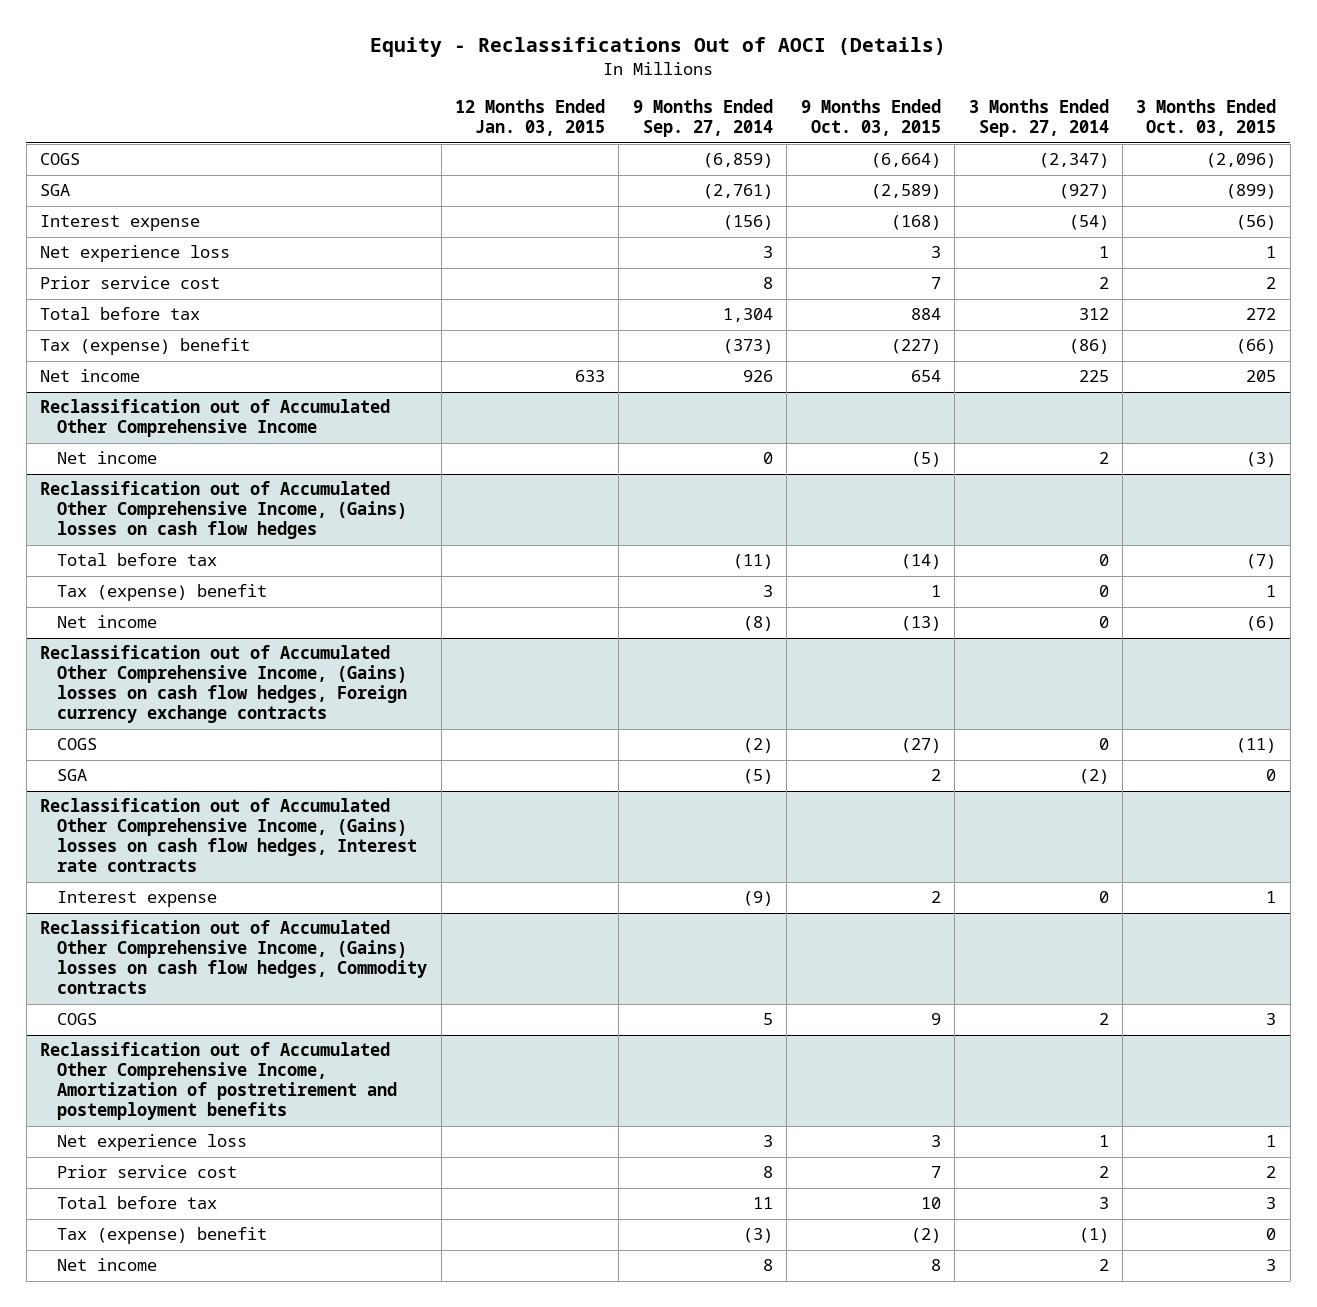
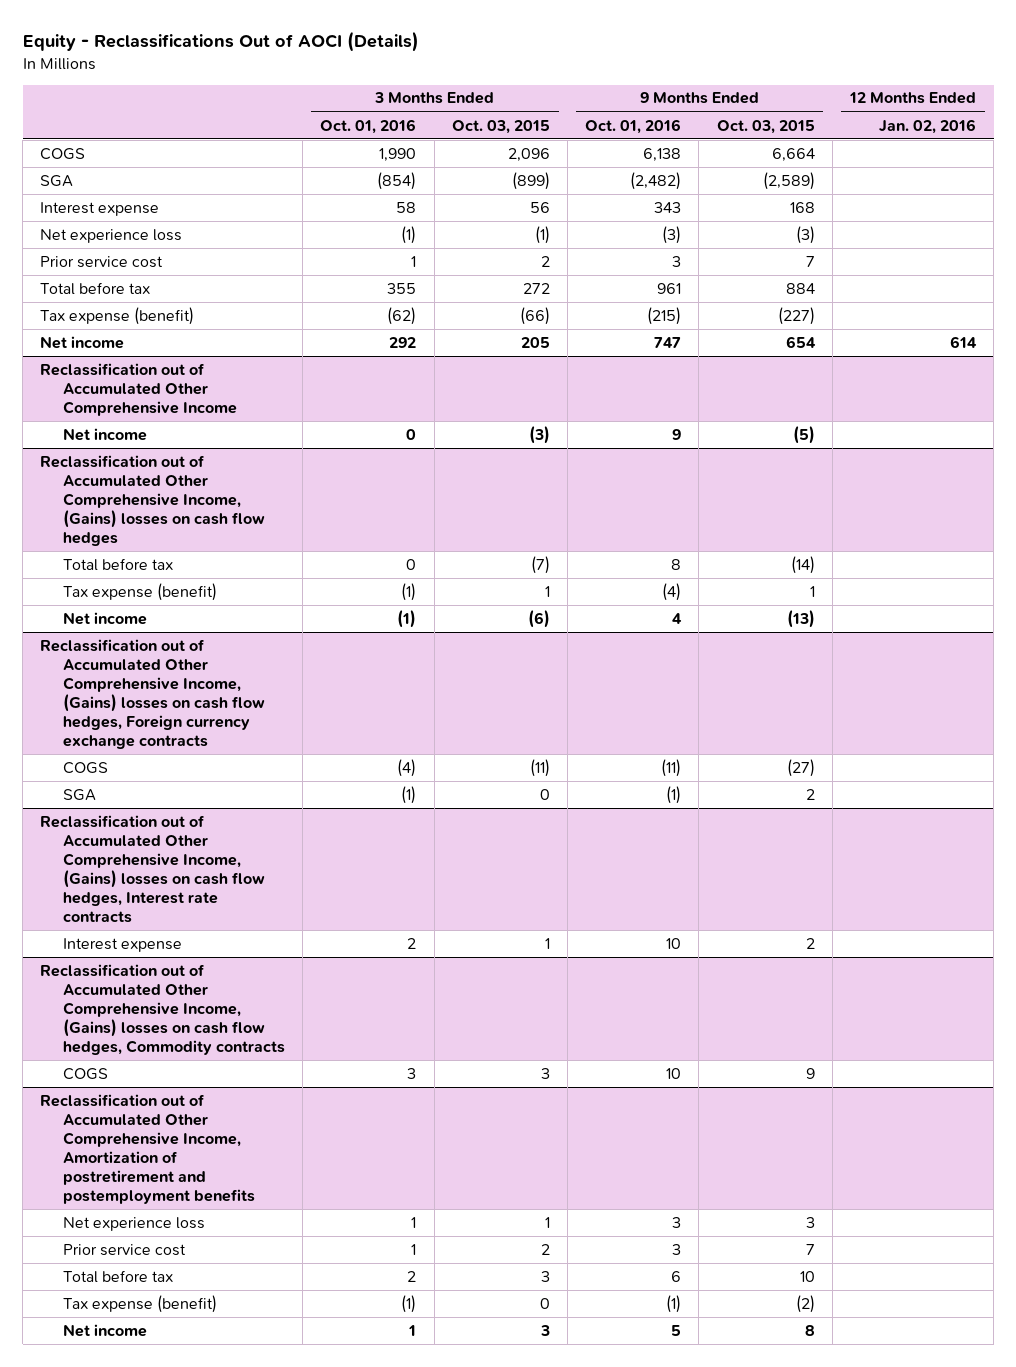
- | 12 Months Ended Jan. 03, 2015 | 9 Months Ended Sep. 27, 2014 | 9 Months Ended Oct. 03, 2015 | 3 Months Ended Sep. 27, 2014 | 3 Months Ended Oct. 03, 2015
+ | 3 Months Ended Oct. 01, 2016 | 3 Months Ended Oct. 03, 2015 | 9 Months Ended Oct. 01, 2016 | 9 Months Ended Oct. 03, 2015 | 12 Months Ended Jan. 02, 2016
- COGS | | (6,859) | (6,664) | (2,347) | (2,096)
+ COGS | 1,990 | 2,096 | 6,138 | 6,664 |
- Interest expense | | (156) | (168) | (54) | (56)
- Net experience loss | | 3 | 3 | 1 | 1
+ Interest expense | 58 | 56 | 343 | 168 |
+ Net experience loss | (1) | (1) | (3) | (3) |
- Tax (expense) benefit | | (373) | (227) | (86) | (66)
+ Tax expense (benefit) | (62) | (66) | (215) | (227) |
@ Reclassification out of Accumulated Other Comprehensive Income, (Gains) losses on cash flow hedges
- Tax (expense) benefit | | 3 | 1 | 0 | 1
+ Tax expense (benefit) | (1) | 1 | (4) | 1 |
@ Reclassification out of Accumulated Other Comprehensive Income, Amortization of postretirement and postemployment benefits
- Tax (expense) benefit | | (3) | (2) | (1) | 0
+ Tax expense (benefit) | (1) | 0 | (1) | (2) |

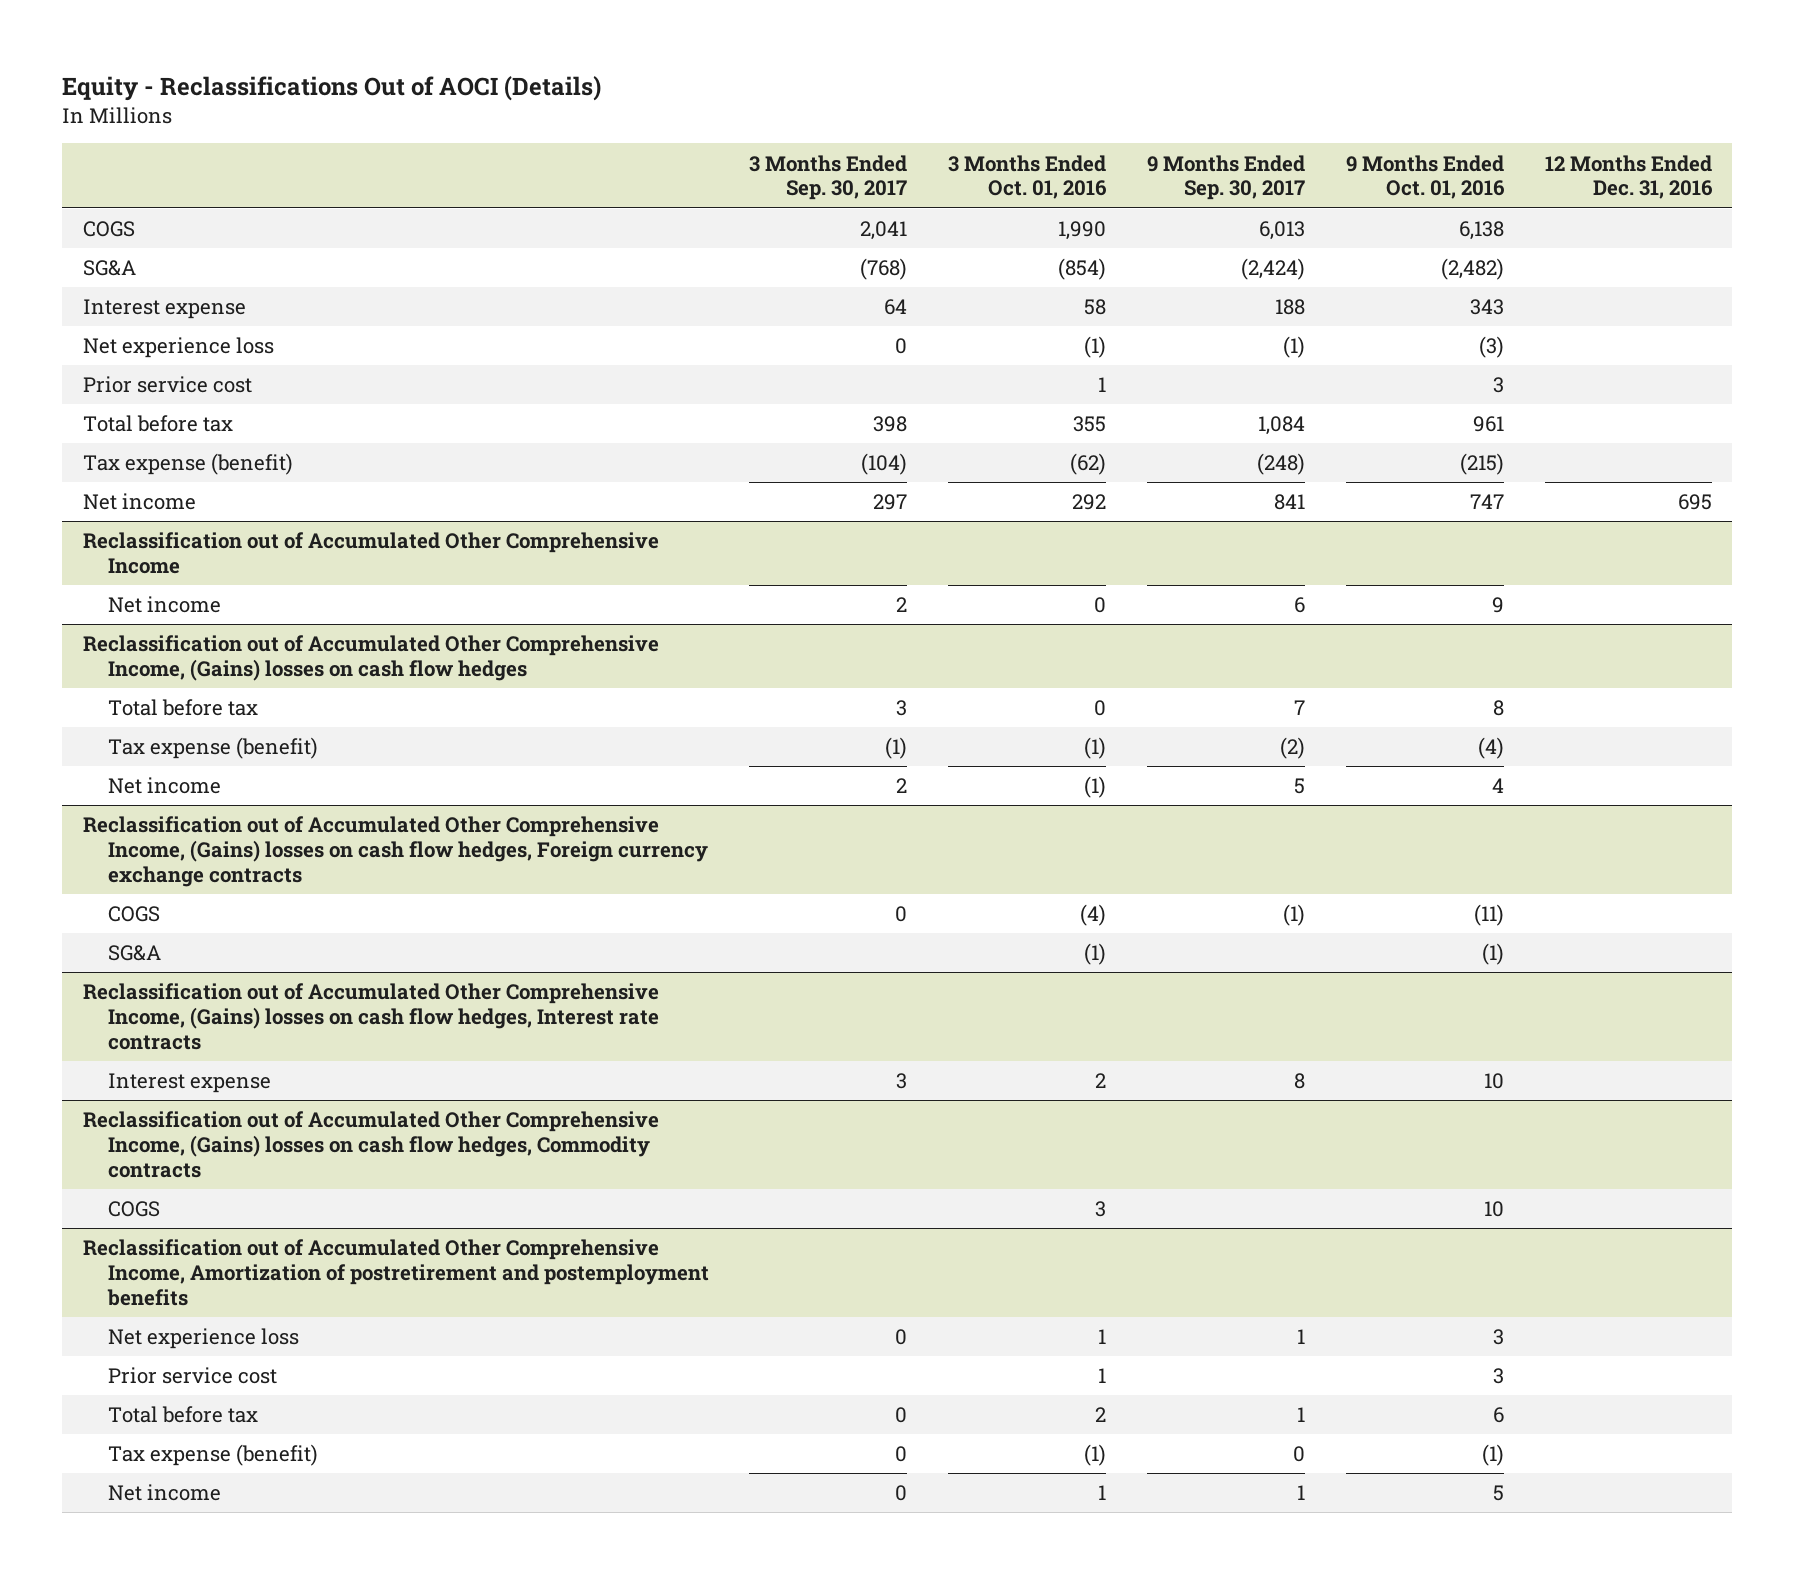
- | 3 Months Ended Oct. 01, 2016 | 3 Months Ended Oct. 03, 2015 | 9 Months Ended Oct. 01, 2016 | 9 Months Ended Oct. 03, 2015 | 12 Months Ended Jan. 02, 2016
+ | 3 Months Ended Sep. 30, 2017 | 3 Months Ended Oct. 01, 2016 | 9 Months Ended Sep. 30, 2017 | 9 Months Ended Oct. 01, 2016 | 12 Months Ended Dec. 31, 2016
- SGA | (854) | (899) | (2,482) | (2,589) |
+ SG&A | (768) | (854) | (2,424) | (2,482) |
@ Reclassification out of Accumulated Other Comprehensive Income, (Gains) losses on cash flow hedges, Foreign currency exchange contracts
- SGA | (1) | 0 | (1) | 2 |
+ SG&A | | (1) | | (1) |

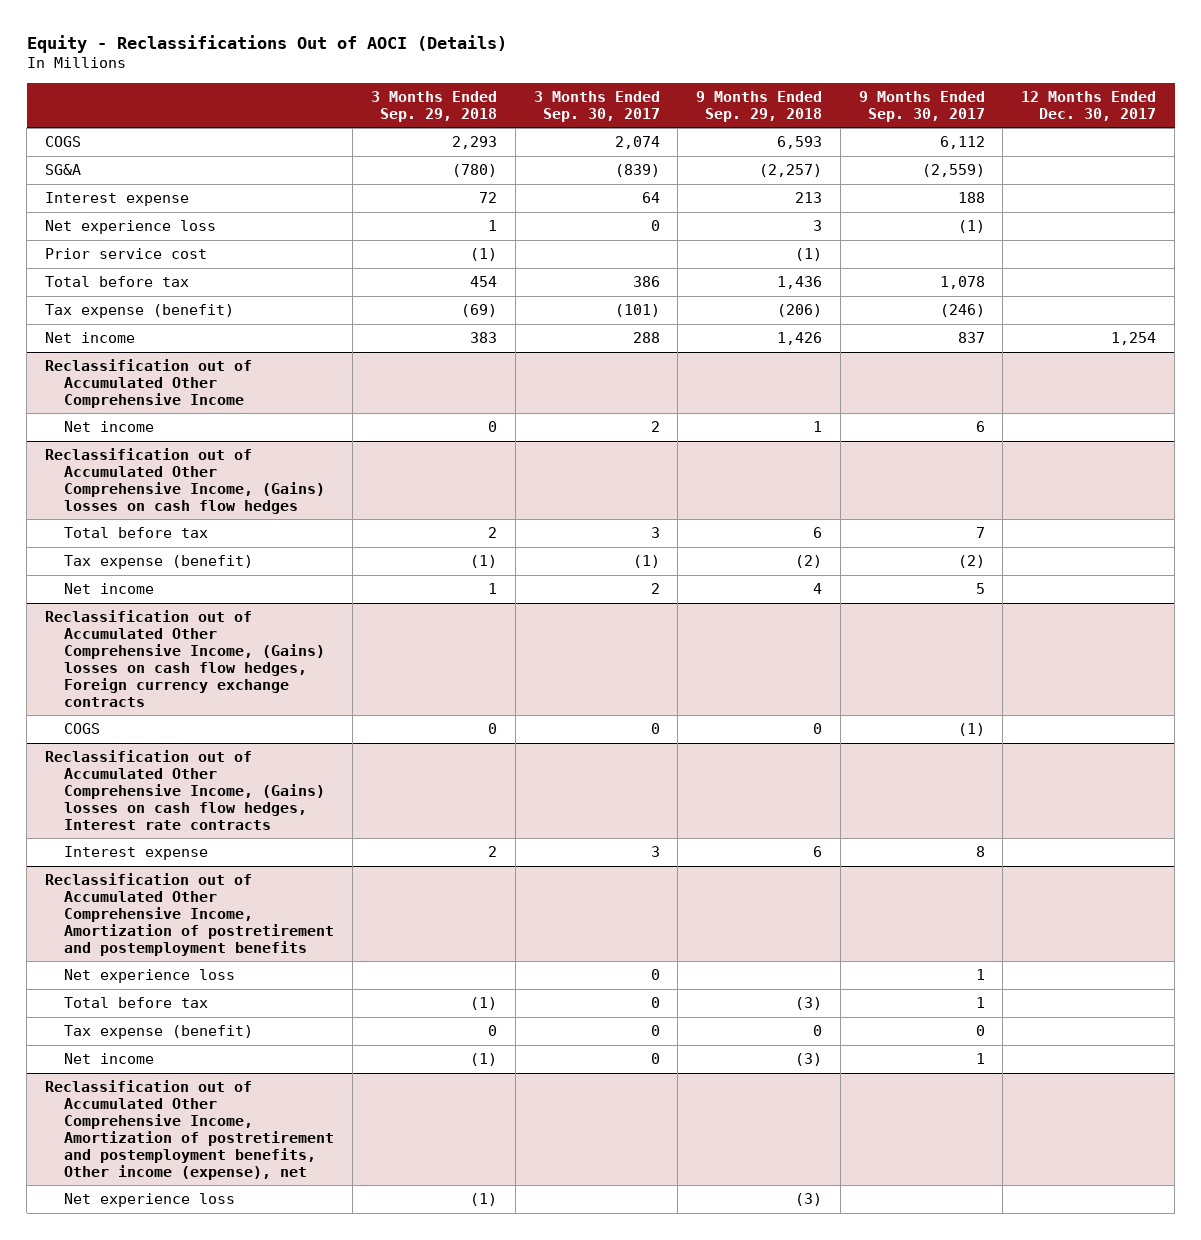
- | 3 Months Ended Sep. 30, 2017 | 3 Months Ended Oct. 01, 2016 | 9 Months Ended Sep. 30, 2017 | 9 Months Ended Oct. 01, 2016 | 12 Months Ended Dec. 31, 2016
+ | 3 Months Ended Sep. 29, 2018 | 3 Months Ended Sep. 30, 2017 | 9 Months Ended Sep. 29, 2018 | 9 Months Ended Sep. 30, 2017 | 12 Months Ended Dec. 30, 2017
- COGS | 2,041 | 1,990 | 6,013 | 6,138 |
- SG&A | (768) | (854) | (2,424) | (2,482) |
+ COGS | 2,293 | 2,074 | 6,593 | 6,112 |
+ SG&A | (780) | (839) | (2,257) | (2,559) |
- Total before tax | 398 | 355 | 1,084 | 961 |
- Tax expense (benefit) | (104) | (62) | (248) | (215) |
- Net income | 297 | 292 | 841 | 747 | 695
+ Total before tax | 454 | 386 | 1,436 | 1,078 |
+ Tax expense (benefit) | (69) | (101) | (206) | (246) |
+ Net income | 383 | 288 | 1,426 | 837 | 1,254
@ Reclassification out of Accumulated Other Comprehensive Income, (Gains) losses on cash flow hedges, Foreign currency exchange contracts
- SG&A | | (1) | | (1) |
- Reclassification out of Accumulated Other Comprehensive Income, (Gains) losses on cash flow hedges, Commodity contracts
- COGS | | 3 | | 10 |
@ Reclassification out of Accumulated Other Comprehensive Income, Amortization of postretirement and postemployment benefits
- Prior service cost | | 1 | | 3 |
+ Reclassification out of Accumulated Other Comprehensive Income, Amortization of postretirement and postemployment benefits, Other income (expense), net
+ Net experience loss | (1) | | (3) | |

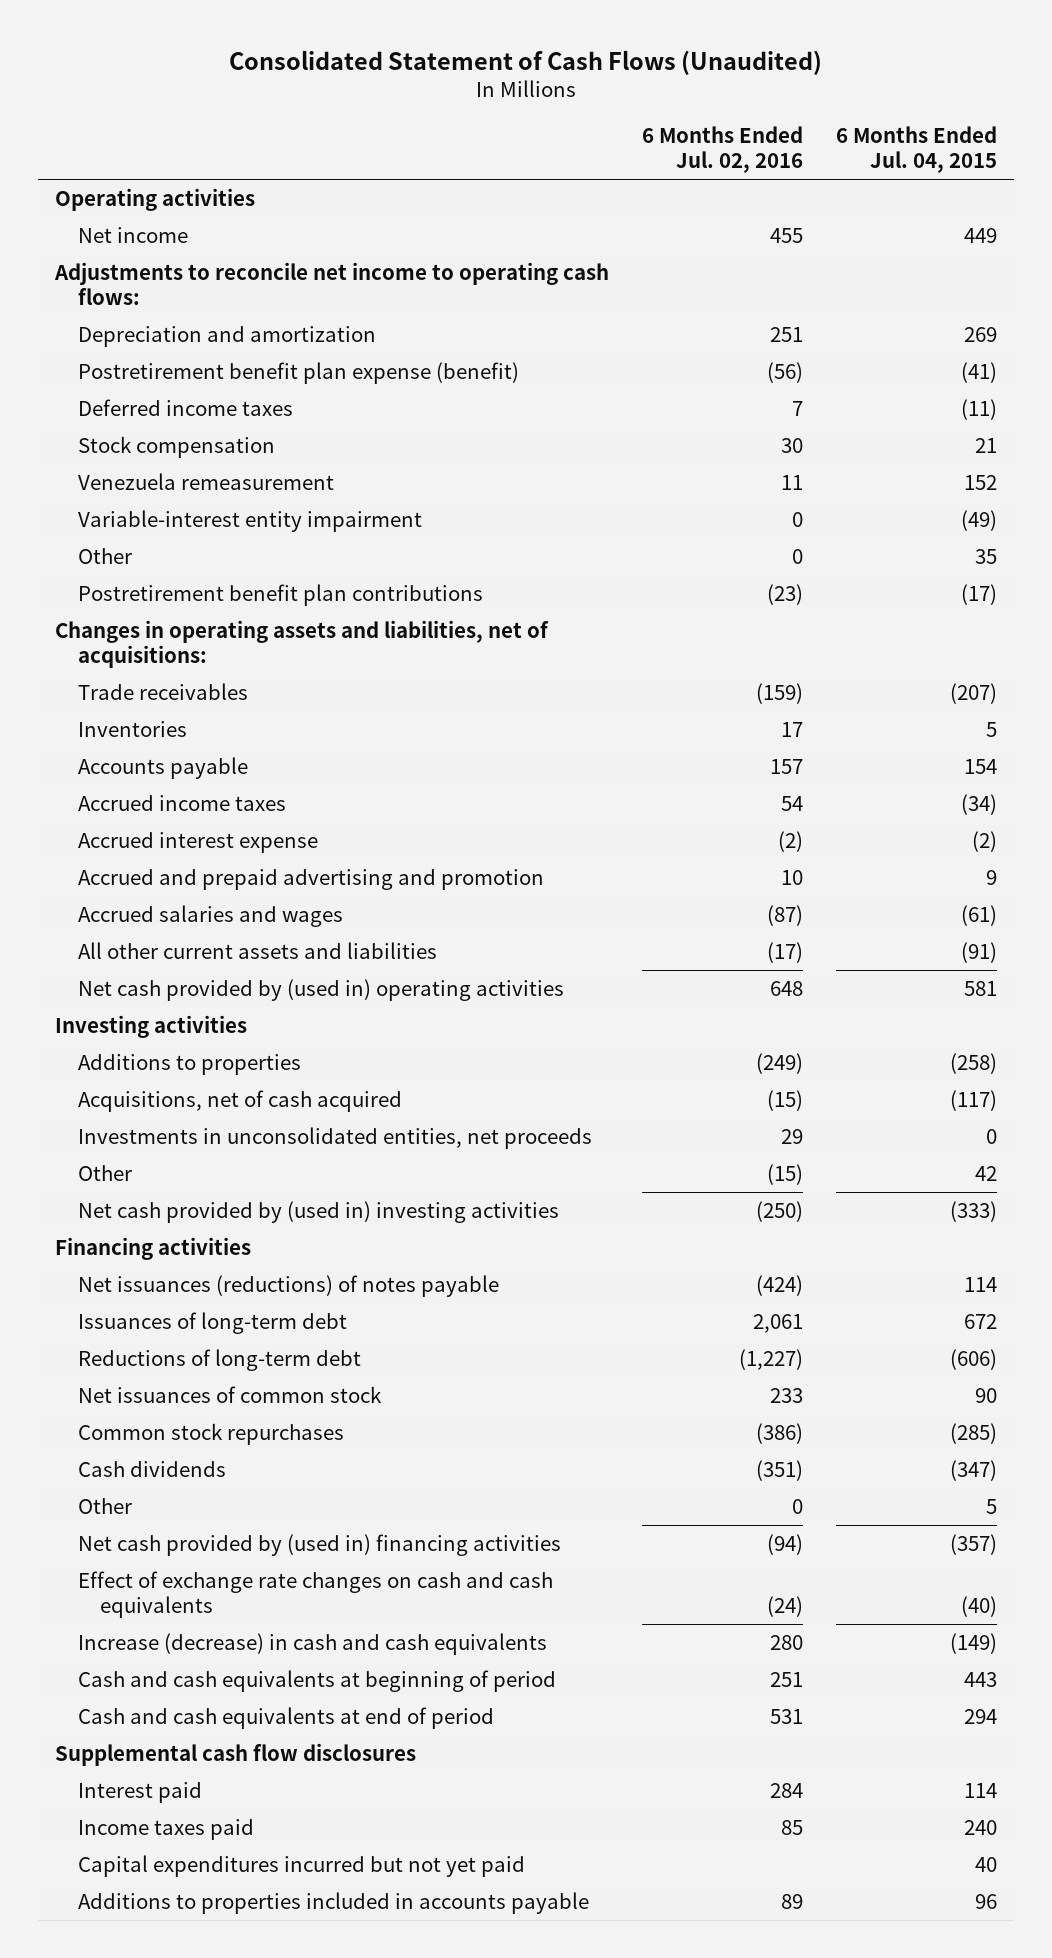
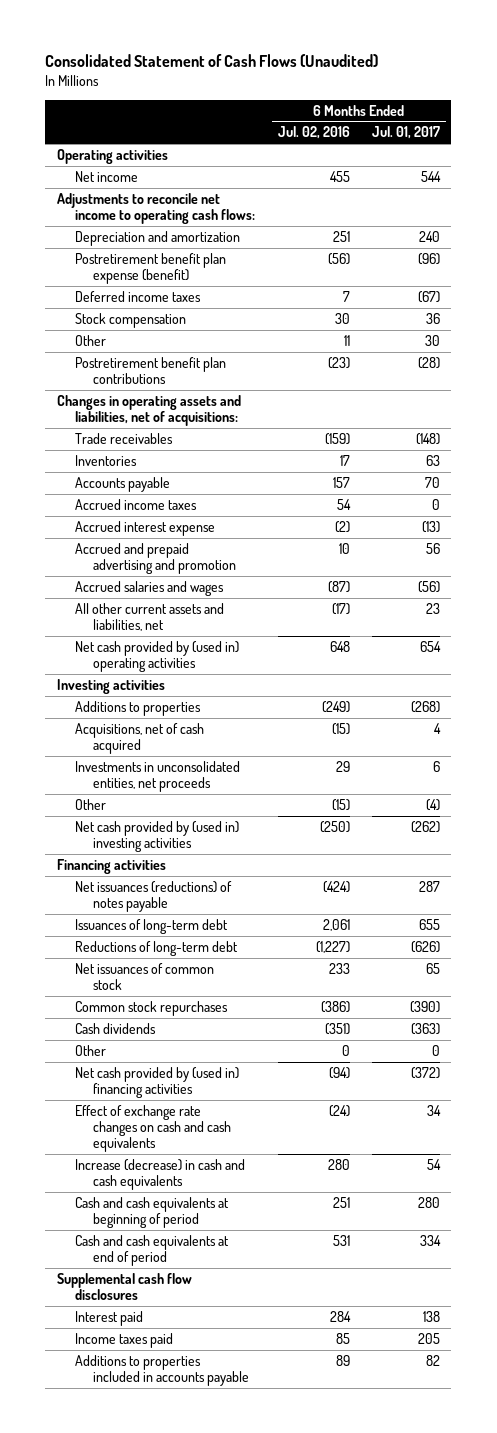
- | 6 Months Ended Jul. 02, 2016 | 6 Months Ended Jul. 04, 2015
+ | 6 Months Ended Jul. 02, 2016 | 6 Months Ended Jul. 01, 2017
- Venezuela remeasurement | 11 | 152
- Variable-interest entity impairment | 0 | (49)
- Other | 0 | 35
+ Other | 11 | 30
- All other current assets and liabilities | (17) | (91)
+ All other current assets and liabilities, net | (17) | 23
- Capital expenditures incurred but not yet paid | | 40

